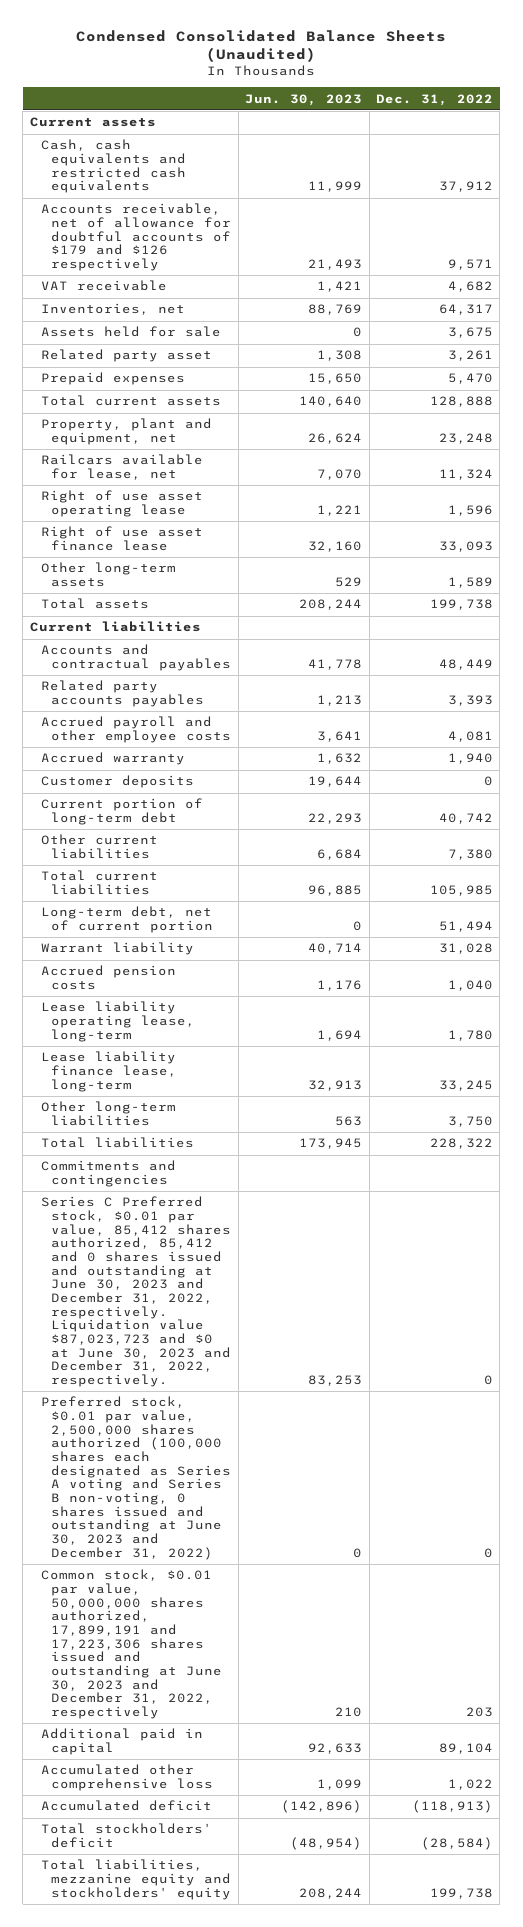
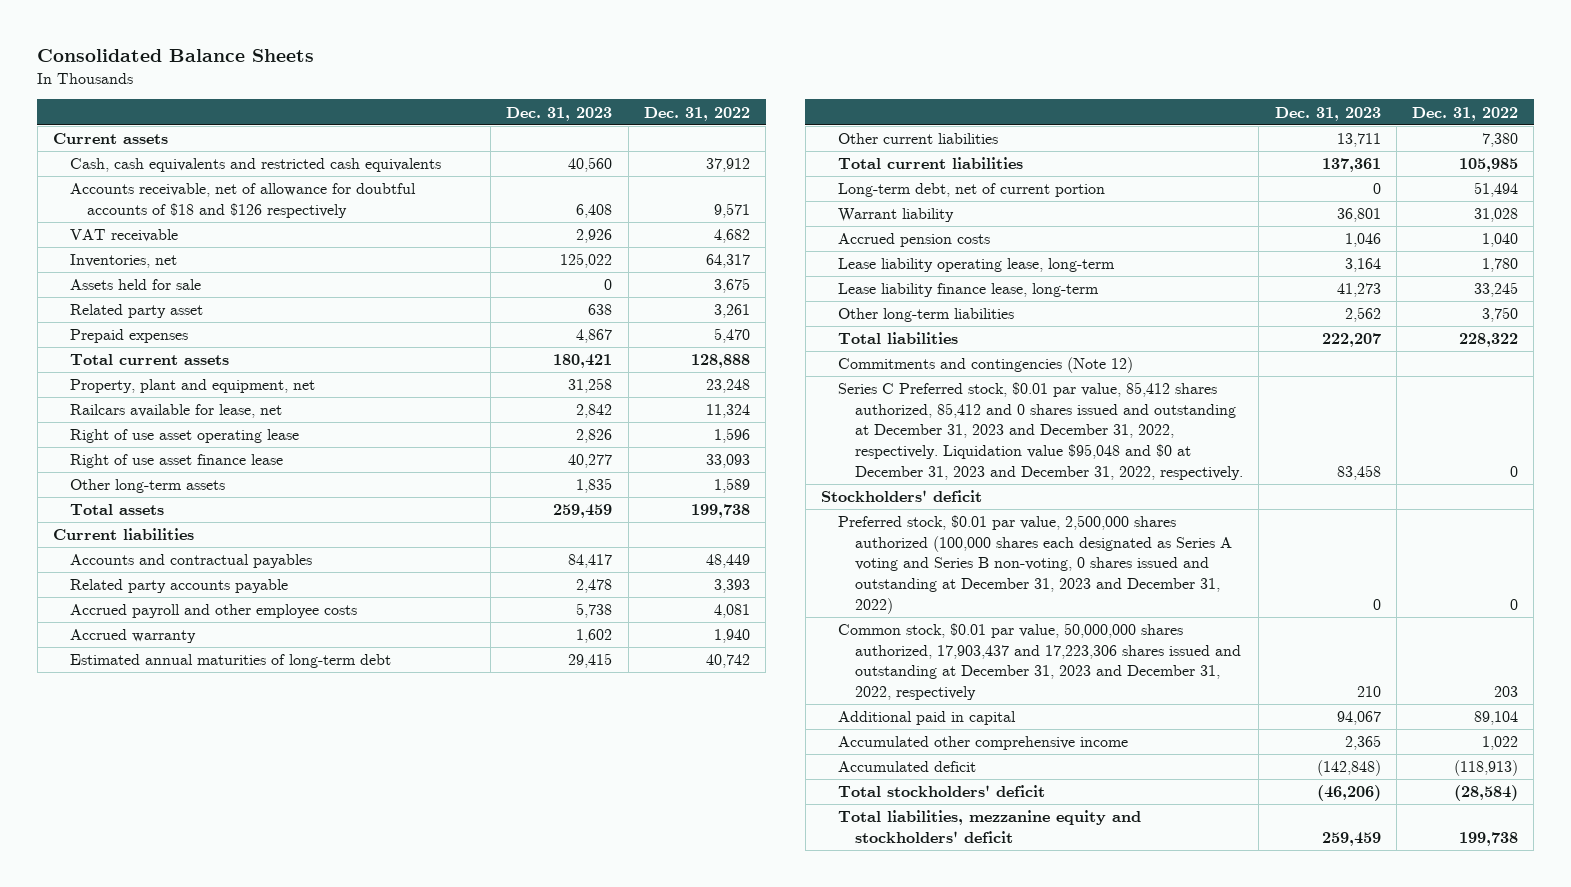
- Condensed Consolidated Balance Sheets (Unaudited)
+ Consolidated Balance Sheets
- | Jun. 30, 2023 | Dec. 31, 2022
+ | Dec. 31, 2023 | Dec. 31, 2022
- Accounts receivable, net of allowance for doubtful accounts of $179 and $126 respectively | 21,493 | 9,571
+ Accounts receivable, net of allowance for doubtful accounts of $18 and $126 respectively | 6,408 | 9,571
- Related party accounts payables | 1,213 | 3,393
+ Related party accounts payable | 2,478 | 3,393
- Customer deposits | 19,644 | 0
- Current portion of long-term debt | 22,293 | 40,742
+ Estimated annual maturities of long-term debt | 29,415 | 40,742
- Commitments and contingencies
- Series C Preferred stock, $0.01 par value, 85,412 shares authorized, 85,412 and 0 shares issued and outstanding at June 30, 2023 and December 31, 2022, respectively. Liquidation value $87,023,723 and $0 at June 30, 2023 and December 31, 2022, respectively. | 83,253 | 0
- Preferred stock, $0.01 par value, 2,500,000 shares authorized (100,000 shares each designated as Series A voting and Series B non-voting, 0 shares issued and outstanding at June 30, 2023 and December 31, 2022) | 0 | 0
- Common stock, $0.01 par value, 50,000,000 shares authorized, 17,899,191 and 17,223,306 shares issued and outstanding at June 30, 2023 and December 31, 2022, respectively | 210 | 203
+ Commitments and contingencies (Note 12)
+ Series C Preferred stock, $0.01 par value, 85,412 shares authorized, 85,412 and 0 shares issued and outstanding at December 31, 2023 and December 31, 2022, respectively. Liquidation value $95,048 and $0 at December 31, 2023 and December 31, 2022, respectively. | 83,458 | 0
+ Stockholders' deficit
+ Preferred stock, $0.01 par value, 2,500,000 shares authorized (100,000 shares each designated as Series A voting and Series B non-voting, 0 shares issued and outstanding at December 31, 2023 and December 31, 2022) | 0 | 0
+ Common stock, $0.01 par value, 50,000,000 shares authorized, 17,903,437 and 17,223,306 shares issued and outstanding at December 31, 2023 and December 31, 2022, respectively | 210 | 203
- Accumulated other comprehensive loss | 1,099 | 1,022
+ Accumulated other comprehensive income | 2,365 | 1,022
- Total liabilities, mezzanine equity and stockholders' equity | 208,244 | 199,738
+ Total liabilities, mezzanine equity and stockholders' deficit | 259,459 | 199,738

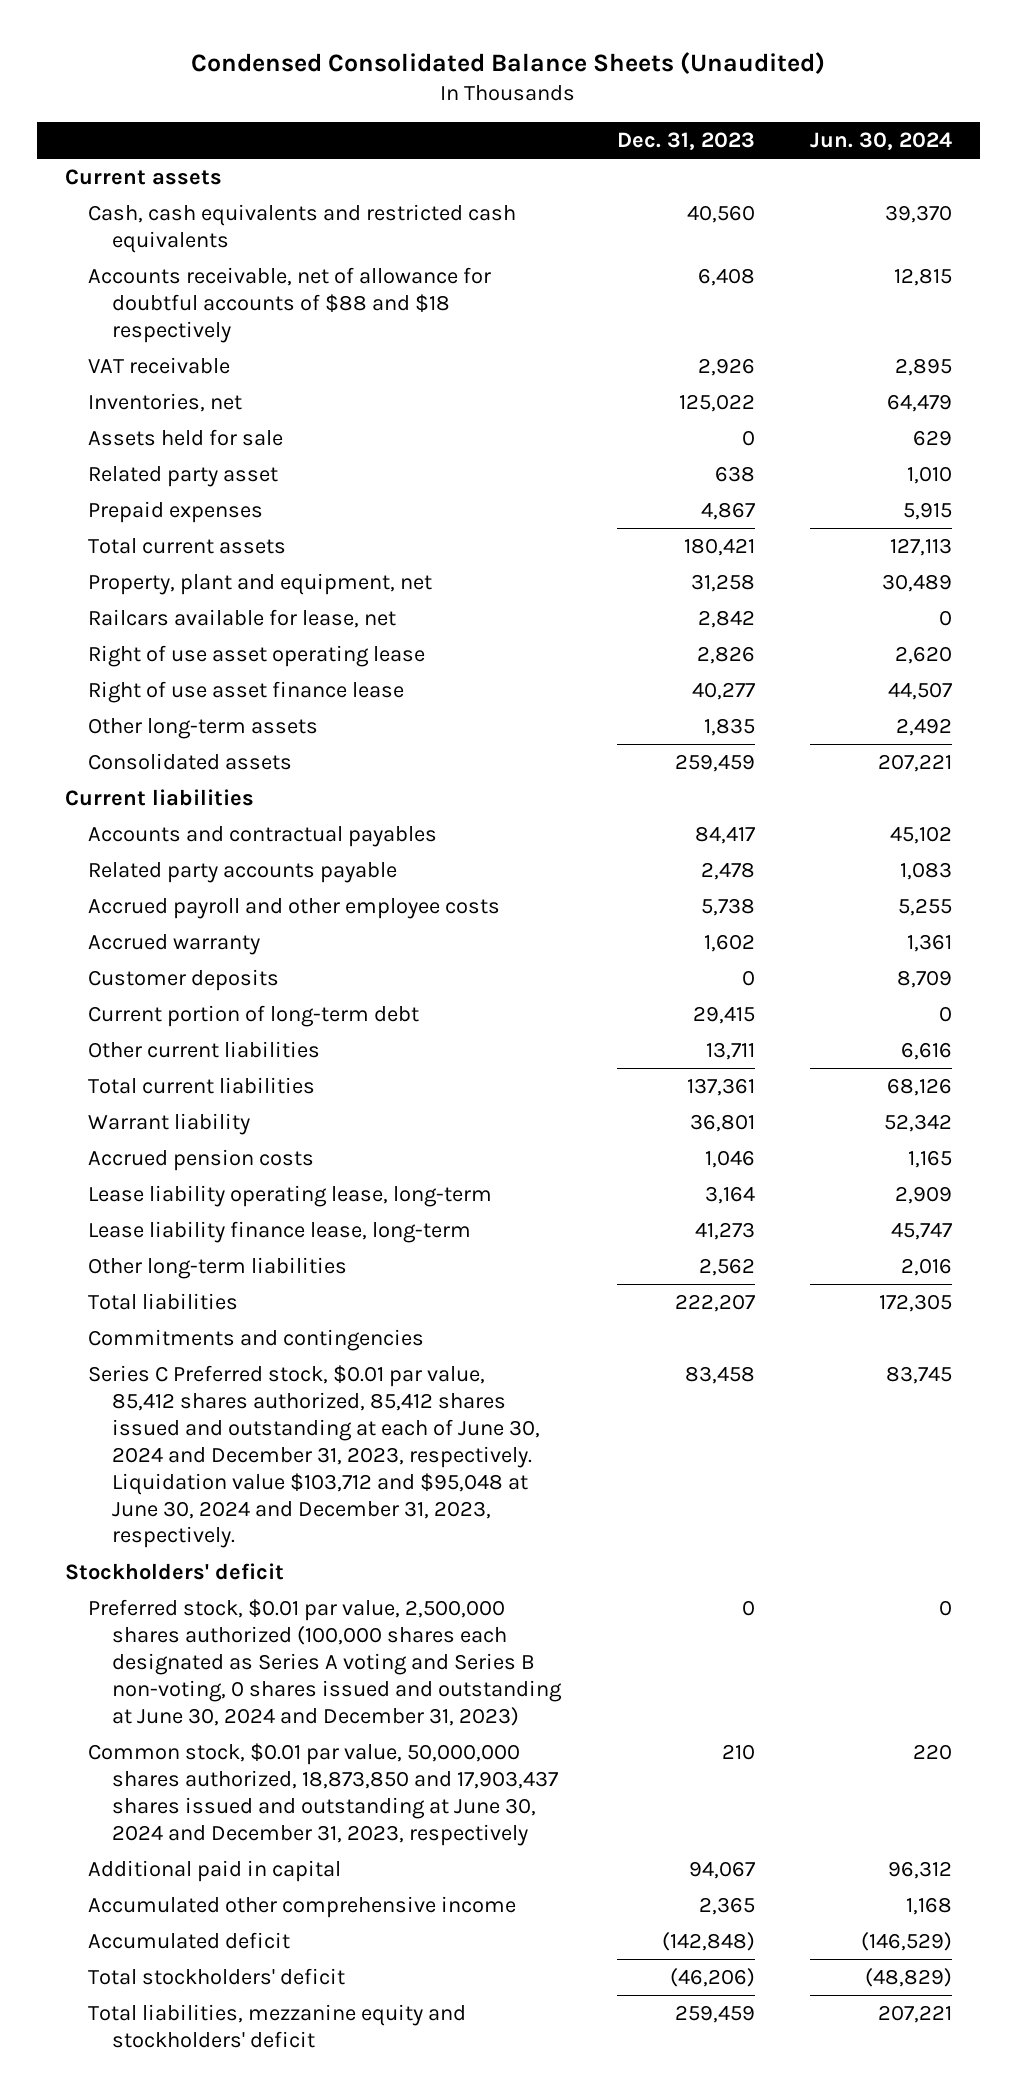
- Consolidated Balance Sheets
+ Condensed Consolidated Balance Sheets (Unaudited)
- | Dec. 31, 2023 | Dec. 31, 2022
+ | Dec. 31, 2023 | Jun. 30, 2024
- Accounts receivable, net of allowance for doubtful accounts of $18 and $126 respectively | 6,408 | 9,571
+ Accounts receivable, net of allowance for doubtful accounts of $88 and $18 respectively | 6,408 | 12,815
- Total assets | 259,459 | 199,738
+ Consolidated assets | 259,459 | 207,221
- Estimated annual maturities of long-term debt | 29,415 | 40,742
+ Customer deposits | 0 | 8,709
+ Current portion of long-term debt | 29,415 | 0
- Long-term debt, net of current portion | 0 | 51,494
- Commitments and contingencies (Note 12)
- Series C Preferred stock, $0.01 par value, 85,412 shares authorized, 85,412 and 0 shares issued and outstanding at December 31, 2023 and December 31, 2022, respectively. Liquidation value $95,048 and $0 at December 31, 2023 and December 31, 2022, respectively. | 83,458 | 0
+ Commitments and contingencies
+ Series C Preferred stock, $0.01 par value, 85,412 shares authorized, 85,412 shares issued and outstanding at each of June 30, 2024 and December 31, 2023, respectively. Liquidation value $103,712 and $95,048 at June 30, 2024 and December 31, 2023, respectively. | 83,458 | 83,745
- Preferred stock, $0.01 par value, 2,500,000 shares authorized (100,000 shares each designated as Series A voting and Series B non-voting, 0 shares issued and outstanding at December 31, 2023 and December 31, 2022) | 0 | 0
- Common stock, $0.01 par value, 50,000,000 shares authorized, 17,903,437 and 17,223,306 shares issued and outstanding at December 31, 2023 and December 31, 2022, respectively | 210 | 203
+ Preferred stock, $0.01 par value, 2,500,000 shares authorized (100,000 shares each designated as Series A voting and Series B non-voting, 0 shares issued and outstanding at June 30, 2024 and December 31, 2023) | 0 | 0
+ Common stock, $0.01 par value, 50,000,000 shares authorized, 18,873,850 and 17,903,437 shares issued and outstanding at June 30, 2024 and December 31, 2023, respectively | 210 | 220

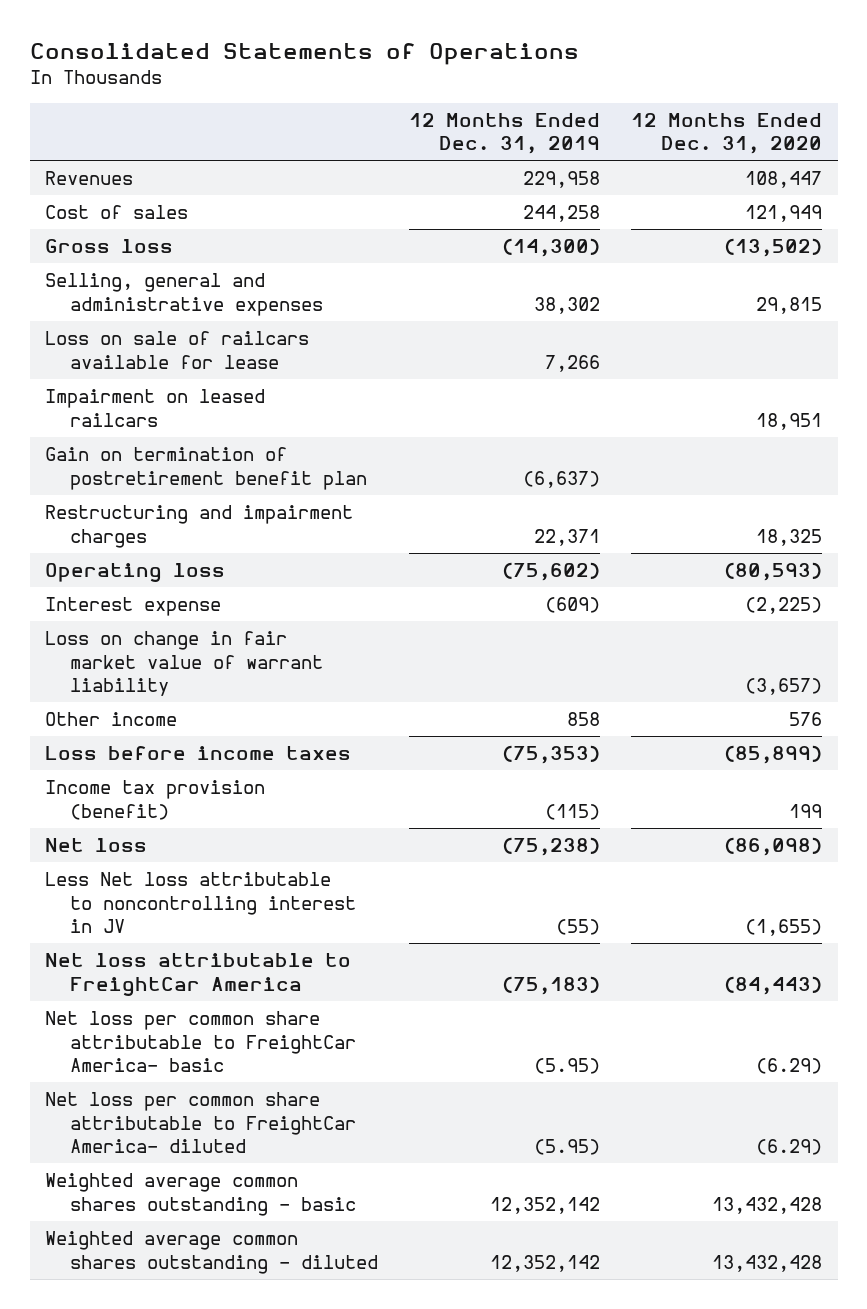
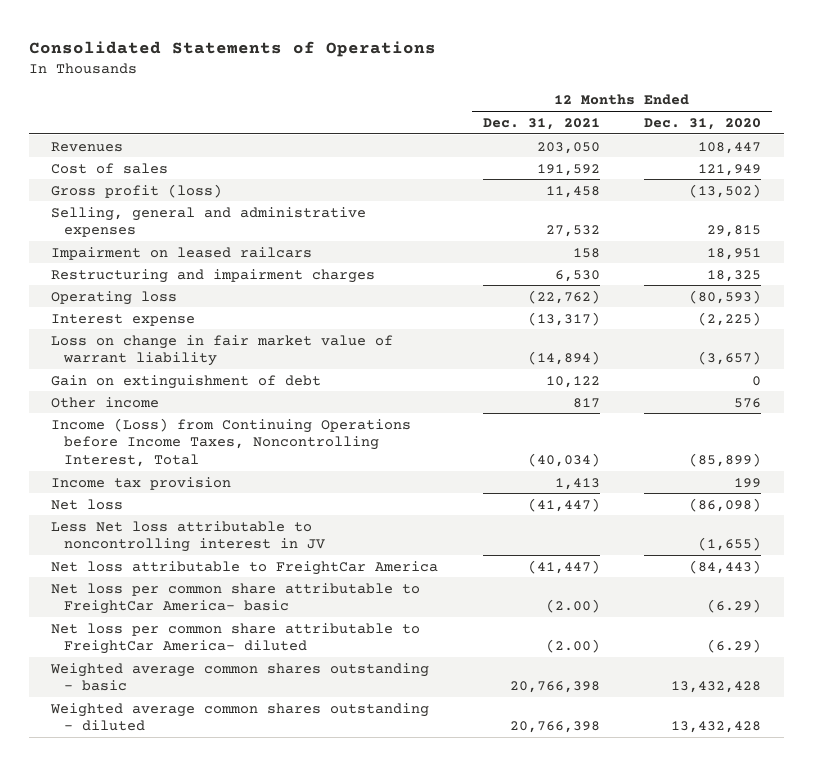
- | 12 Months Ended Dec. 31, 2019 | 12 Months Ended Dec. 31, 2020
+ | 12 Months Ended Dec. 31, 2021 | 12 Months Ended Dec. 31, 2020
- Gross loss | (14,300) | (13,502)
+ Gross profit (loss) | 11,458 | (13,502)
- Loss on sale of railcars available for lease | 7,266 |
- Gain on termination of postretirement benefit plan | (6,637) |
+ Gain on extinguishment of debt | 10,122 | 0
- Loss before income taxes | (75,353) | (85,899)
- Income tax provision (benefit) | (115) | 199
+ Income (Loss) from Continuing Operations before Income Taxes, Noncontrolling Interest, Total | (40,034) | (85,899)
+ Income tax provision | 1,413 | 199

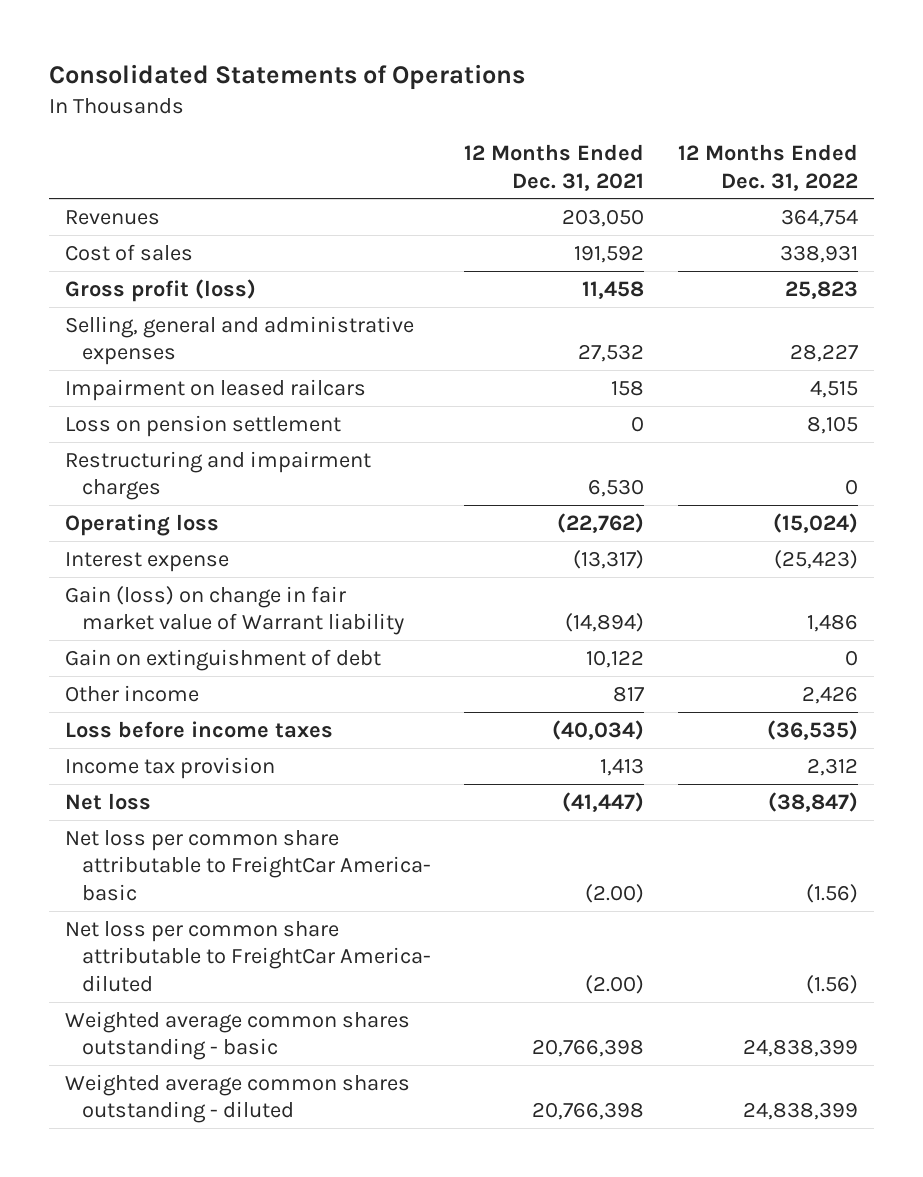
- | 12 Months Ended Dec. 31, 2021 | 12 Months Ended Dec. 31, 2020
+ | 12 Months Ended Dec. 31, 2021 | 12 Months Ended Dec. 31, 2022
+ Loss on pension settlement | 0 | 8,105
- Loss on change in fair market value of warrant liability | (14,894) | (3,657)
+ Gain (loss) on change in fair market value of Warrant liability | (14,894) | 1,486
- Income (Loss) from Continuing Operations before Income Taxes, Noncontrolling Interest, Total | (40,034) | (85,899)
+ Loss before income taxes | (40,034) | (36,535)
- Less Net loss attributable to noncontrolling interest in JV | | (1,655)
- Net loss attributable to FreightCar America | (41,447) | (84,443)

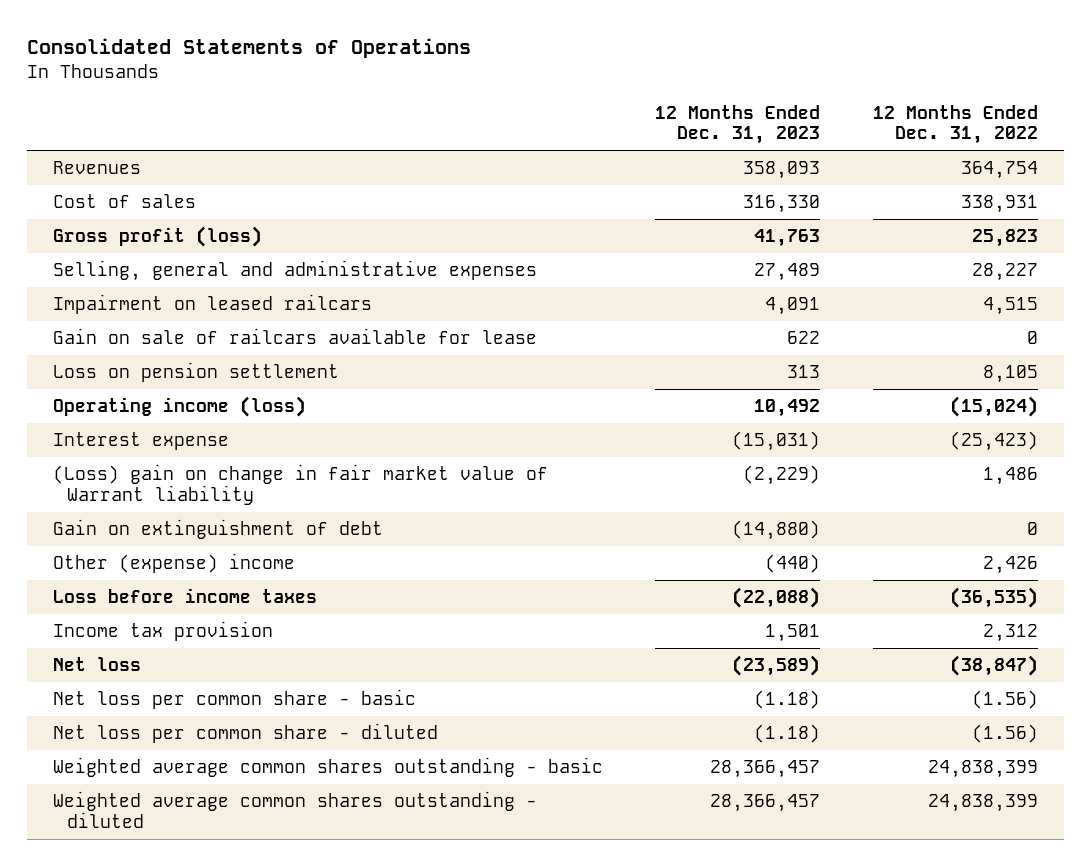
- | 12 Months Ended Dec. 31, 2021 | 12 Months Ended Dec. 31, 2022
+ | 12 Months Ended Dec. 31, 2023 | 12 Months Ended Dec. 31, 2022
+ Gain on sale of railcars available for lease | 622 | 0
- Restructuring and impairment charges | 6,530 | 0
- Operating loss | (22,762) | (15,024)
+ Operating income (loss) | 10,492 | (15,024)
- Gain (loss) on change in fair market value of Warrant liability | (14,894) | 1,486
+ (Loss) gain on change in fair market value of Warrant liability | (2,229) | 1,486
- Other income | 817 | 2,426
+ Other (expense) income | (440) | 2,426
- Net loss per common share attributable to FreightCar America- basic | (2.00) | (1.56)
- Net loss per common share attributable to FreightCar America- diluted | (2.00) | (1.56)
+ Net loss per common share - basic | (1.18) | (1.56)
+ Net loss per common share - diluted | (1.18) | (1.56)

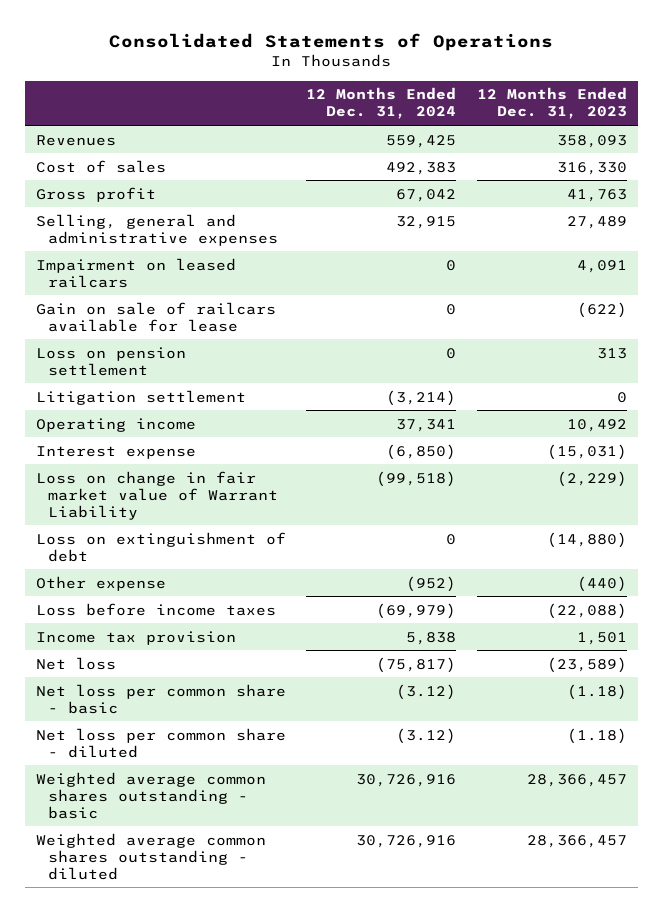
- | 12 Months Ended Dec. 31, 2023 | 12 Months Ended Dec. 31, 2022
+ | 12 Months Ended Dec. 31, 2024 | 12 Months Ended Dec. 31, 2023
- Gross profit (loss) | 41,763 | 25,823
+ Gross profit | 67,042 | 41,763
- Gain on sale of railcars available for lease | 622 | 0
+ Gain on sale of railcars available for lease | 0 | (622)
- Operating income (loss) | 10,492 | (15,024)
+ Litigation settlement | (3,214) | 0
+ Operating income | 37,341 | 10,492
- (Loss) gain on change in fair market value of Warrant liability | (2,229) | 1,486
- Gain on extinguishment of debt | (14,880) | 0
- Other (expense) income | (440) | 2,426
+ Loss on change in fair market value of Warrant Liability | (99,518) | (2,229)
+ Loss on extinguishment of debt | 0 | (14,880)
+ Other expense | (952) | (440)

